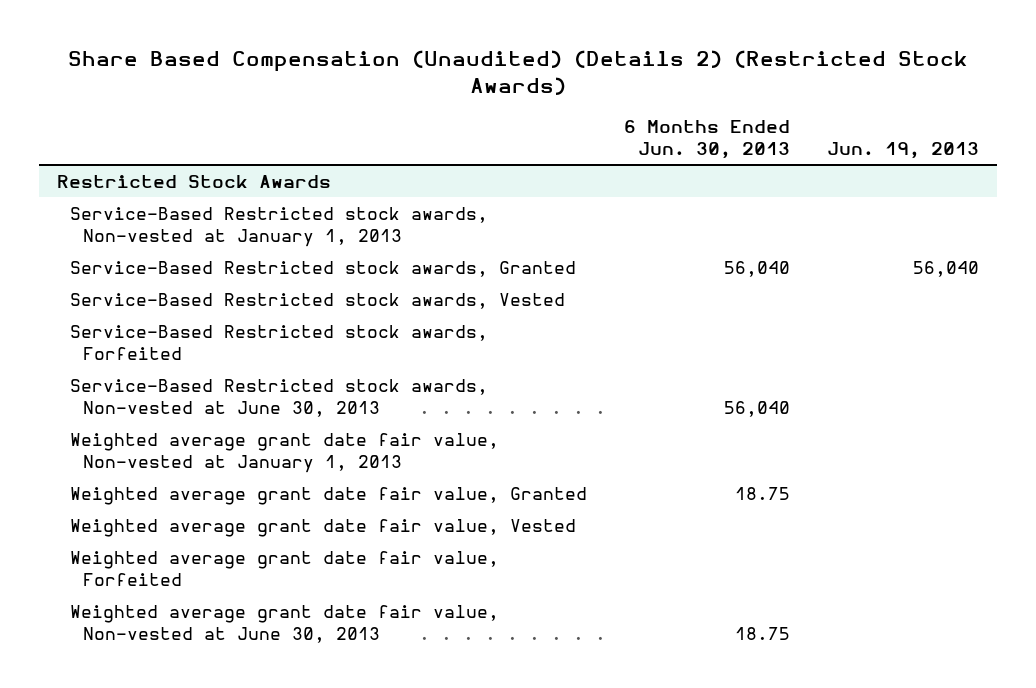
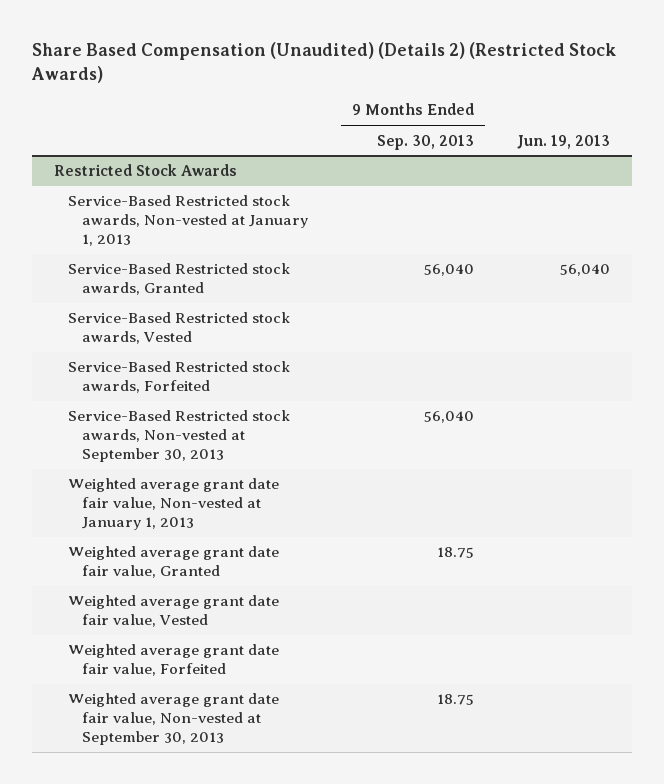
- | 6 Months Ended Jun. 30, 2013 | Jun. 19, 2013
+ | 9 Months Ended Sep. 30, 2013 | Jun. 19, 2013
@ Restricted Stock Awards
- Service-Based Restricted stock awards, Non-vested at June 30, 2013 | 56,040 |
+ Service-Based Restricted stock awards, Non-vested at September 30, 2013 | 56,040 |
- Weighted average grant date fair value, Non-vested at June 30, 2013 | 18.75 |
+ Weighted average grant date fair value, Non-vested at September 30, 2013 | 18.75 |

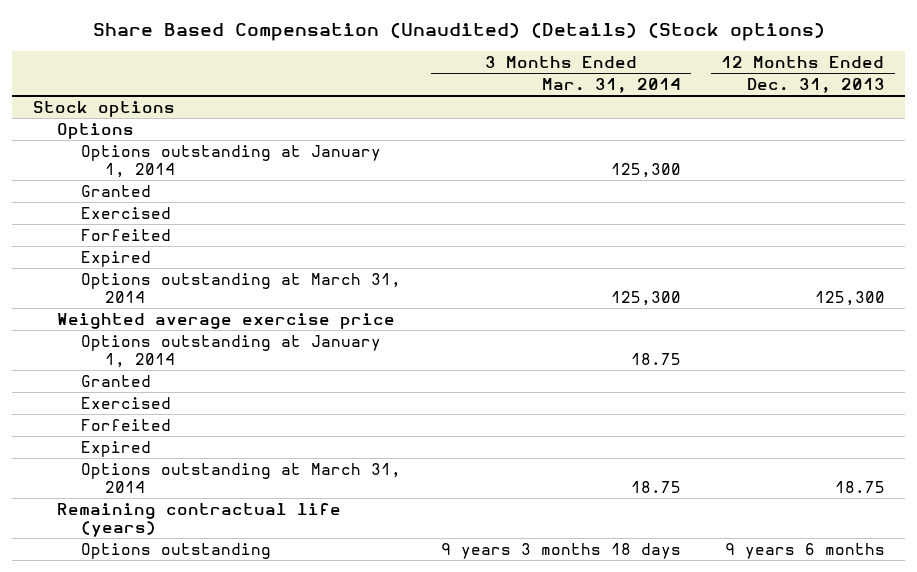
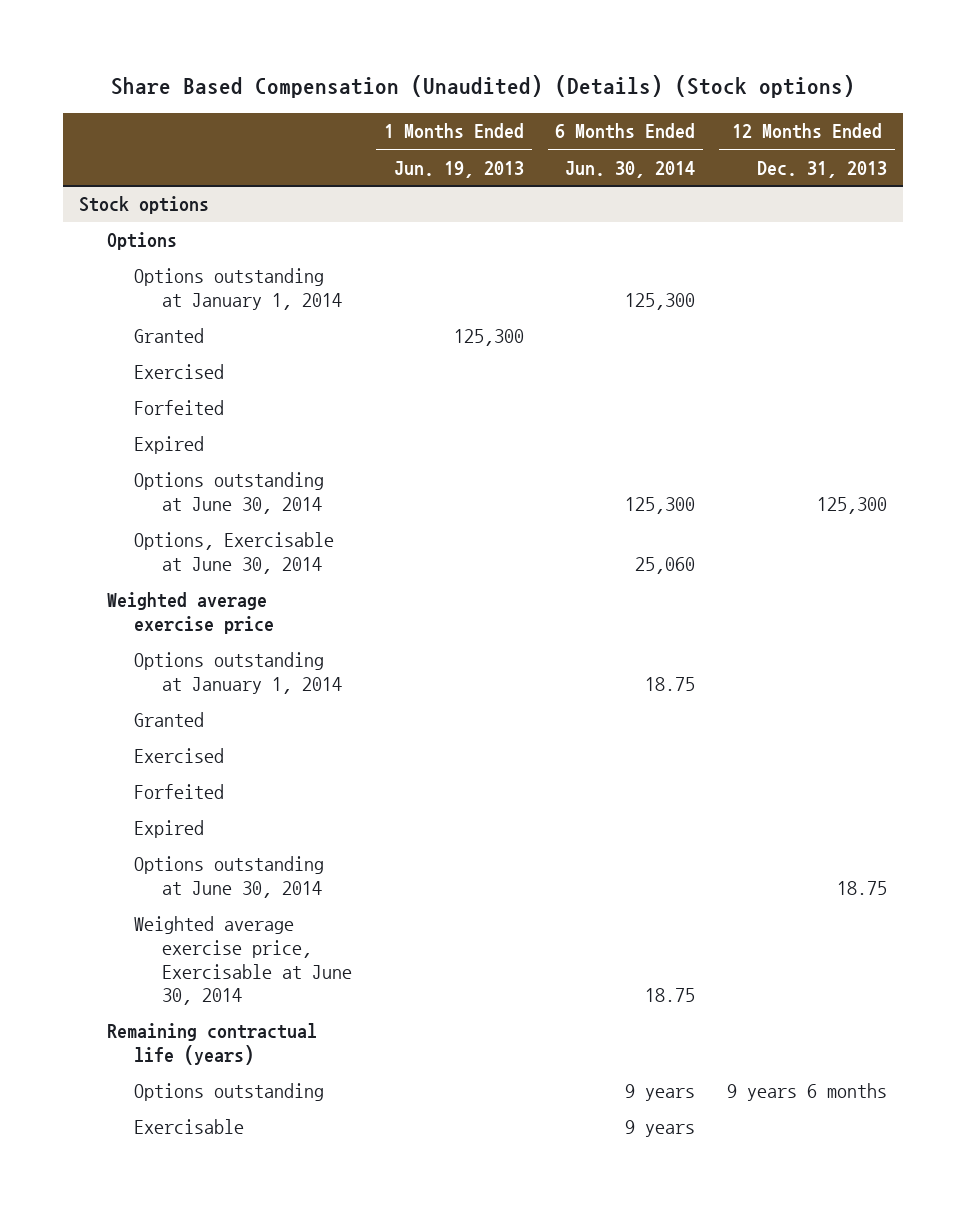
- | 3 Months Ended Mar. 31, 2014 | 12 Months Ended Dec. 31, 2013
+ | 1 Months Ended Jun. 19, 2013 | 6 Months Ended Jun. 30, 2014 | 12 Months Ended Dec. 31, 2013
@ Stock options
- Options outstanding at March 31, 2014 | 125,300 | 125,300
+ Options outstanding at June 30, 2014 | | 125,300 | 125,300
+ Options, Exercisable at June 30, 2014 | | 25,060 |
- Options outstanding at March 31, 2014 | 18.75 | 18.75
+ Options outstanding at June 30, 2014 | | | 18.75
+ Weighted average exercise price, Exercisable at June 30, 2014 | | 18.75 |
+ Exercisable | | 9 years |

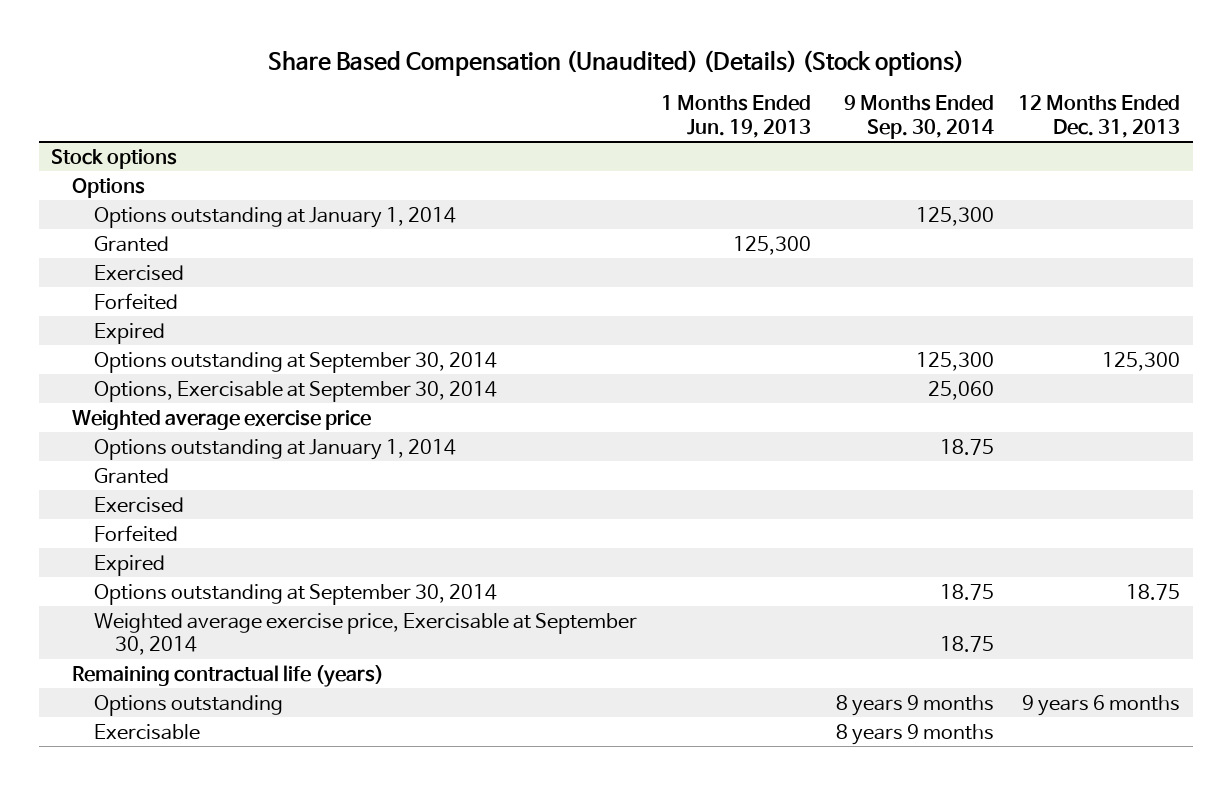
- | 1 Months Ended Jun. 19, 2013 | 6 Months Ended Jun. 30, 2014 | 12 Months Ended Dec. 31, 2013
+ | 1 Months Ended Jun. 19, 2013 | 9 Months Ended Sep. 30, 2014 | 12 Months Ended Dec. 31, 2013
@ Stock options
- Options outstanding at June 30, 2014 | | 125,300 | 125,300
- Options, Exercisable at June 30, 2014 | | 25,060 |
+ Options outstanding at September 30, 2014 | | 125,300 | 125,300
+ Options, Exercisable at September 30, 2014 | | 25,060 |
- Options outstanding at June 30, 2014 | | | 18.75
- Weighted average exercise price, Exercisable at June 30, 2014 | | 18.75 |
+ Options outstanding at September 30, 2014 | | 18.75 | 18.75
+ Weighted average exercise price, Exercisable at September 30, 2014 | | 18.75 |

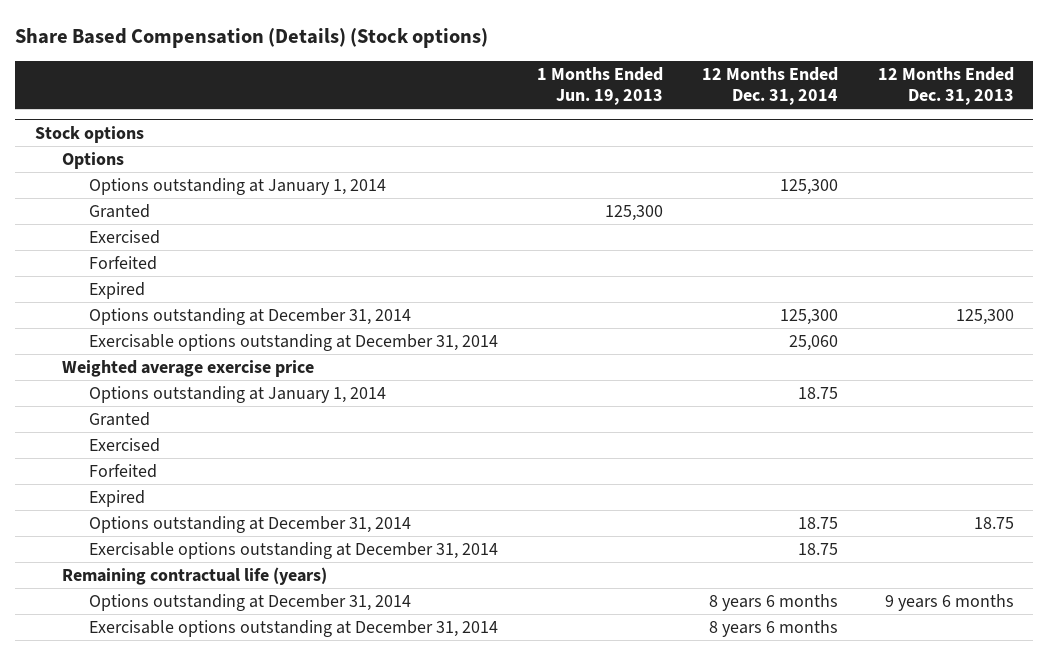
- Share Based Compensation (Unaudited) (Details) (Stock options)
+ Share Based Compensation (Details) (Stock options)
- | 1 Months Ended Jun. 19, 2013 | 9 Months Ended Sep. 30, 2014 | 12 Months Ended Dec. 31, 2013
+ | 1 Months Ended Jun. 19, 2013 | 12 Months Ended Dec. 31, 2014 | 12 Months Ended Dec. 31, 2013
@ Stock options
- Options outstanding at September 30, 2014 | | 125,300 | 125,300
- Options, Exercisable at September 30, 2014 | | 25,060 |
+ Options outstanding at December 31, 2014 | | 125,300 | 125,300
+ Exercisable options outstanding at December 31, 2014 | | 25,060 |
- Options outstanding at September 30, 2014 | | 18.75 | 18.75
- Weighted average exercise price, Exercisable at September 30, 2014 | | 18.75 |
+ Options outstanding at December 31, 2014 | | 18.75 | 18.75
+ Exercisable options outstanding at December 31, 2014 | | 18.75 |
- Options outstanding | | 8 years 9 months | 9 years 6 months
- Exercisable | | 8 years 9 months |
+ Options outstanding at December 31, 2014 | | 8 years 6 months | 9 years 6 months
+ Exercisable options outstanding at December 31, 2014 | | 8 years 6 months |

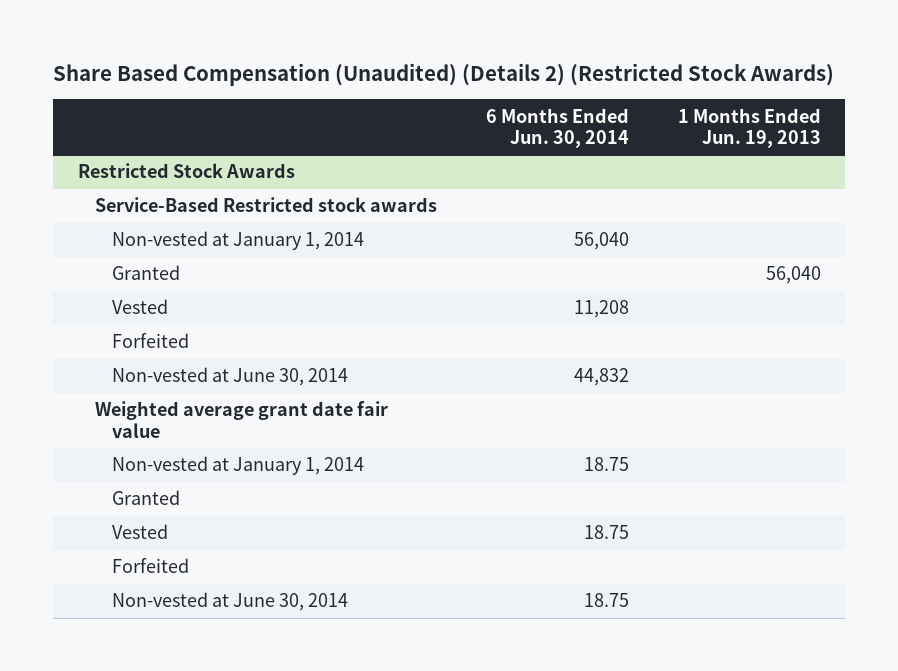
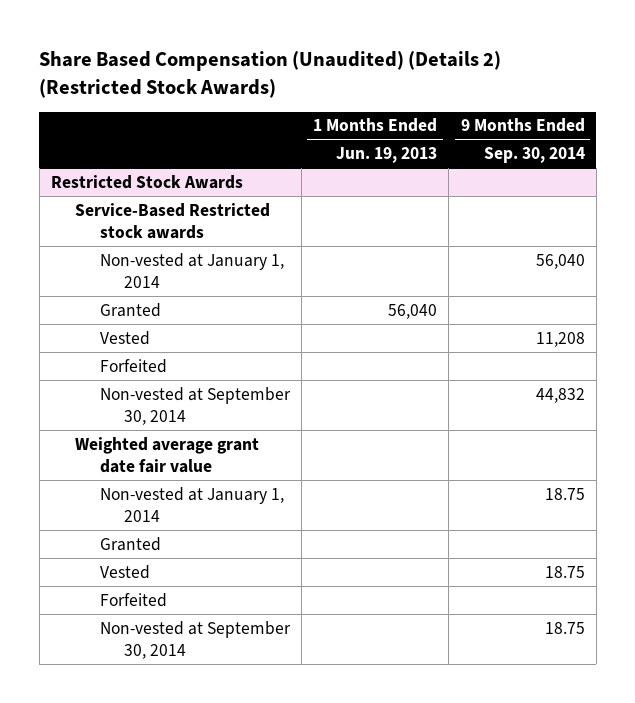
- | 6 Months Ended Jun. 30, 2014 | 1 Months Ended Jun. 19, 2013
+ | 1 Months Ended Jun. 19, 2013 | 9 Months Ended Sep. 30, 2014
@ Restricted Stock Awards
- Non-vested at June 30, 2014 | 44,832 |
+ Non-vested at September 30, 2014 | | 44,832
- Non-vested at June 30, 2014 | 18.75 |
+ Non-vested at September 30, 2014 | | 18.75

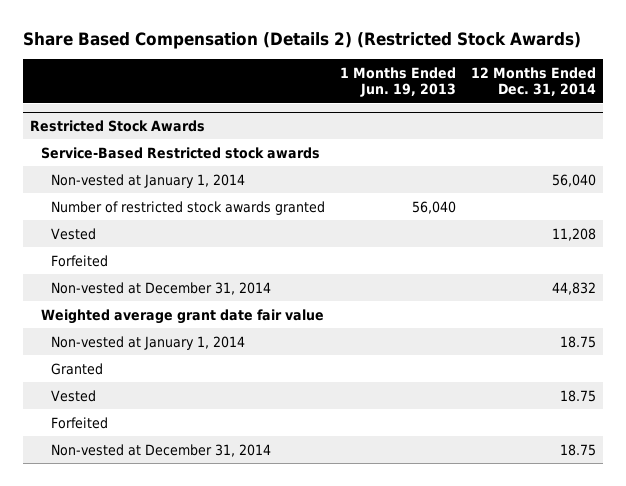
- Share Based Compensation (Unaudited) (Details 2) (Restricted Stock Awards)
+ Share Based Compensation (Details 2) (Restricted Stock Awards)
- | 1 Months Ended Jun. 19, 2013 | 9 Months Ended Sep. 30, 2014
+ | 1 Months Ended Jun. 19, 2013 | 12 Months Ended Dec. 31, 2014
@ Restricted Stock Awards
- Granted | 56,040 |
+ Number of restricted stock awards granted | 56,040 |
- Non-vested at September 30, 2014 | | 44,832
+ Non-vested at December 31, 2014 | | 44,832
- Non-vested at September 30, 2014 | | 18.75
+ Non-vested at December 31, 2014 | | 18.75

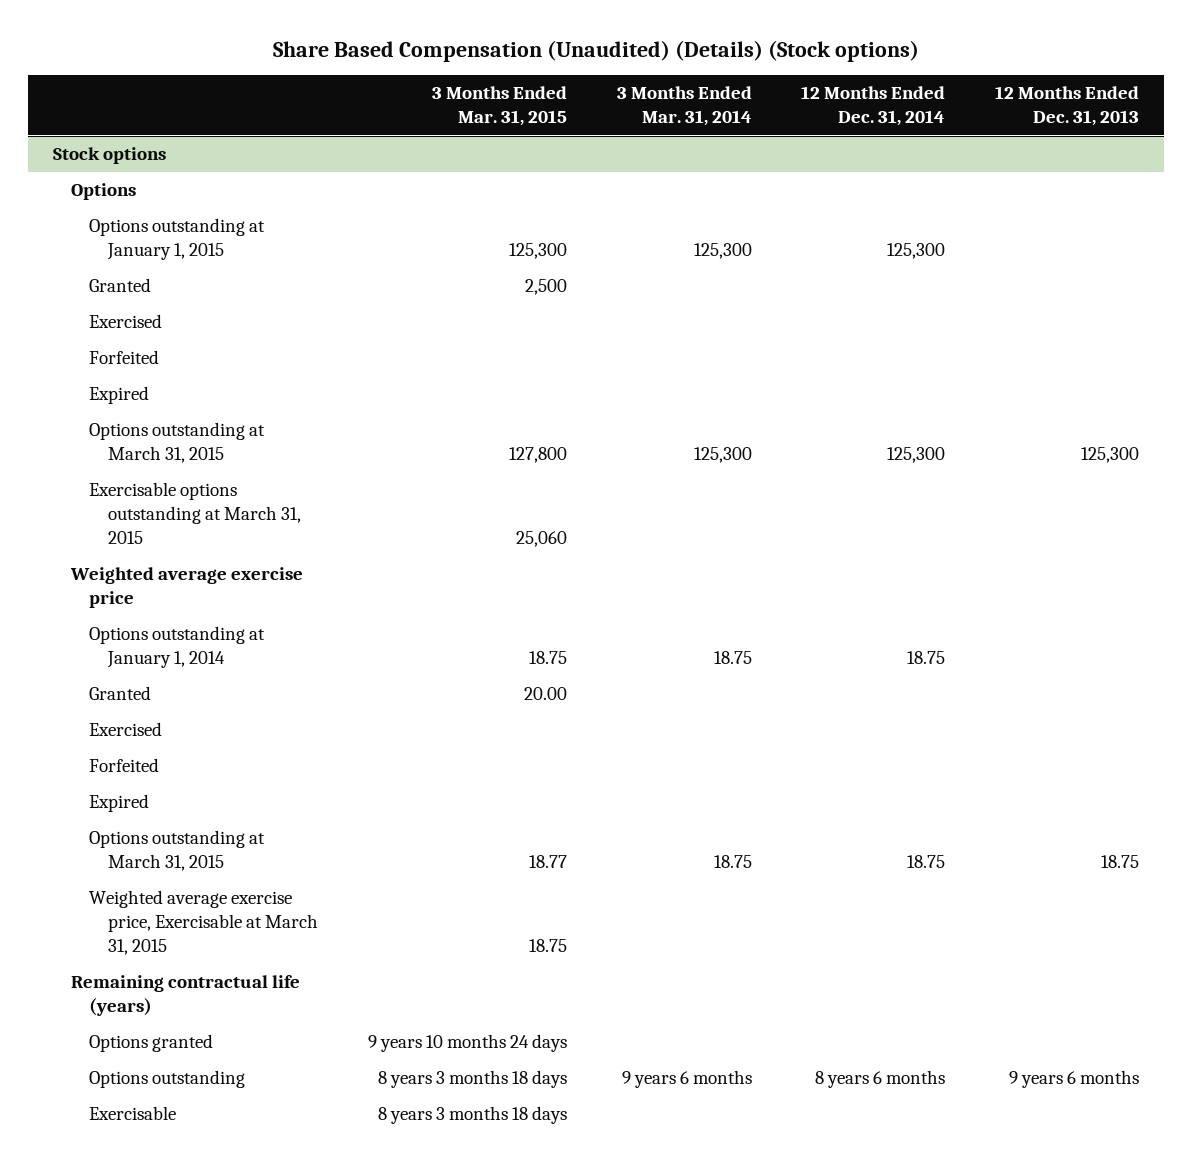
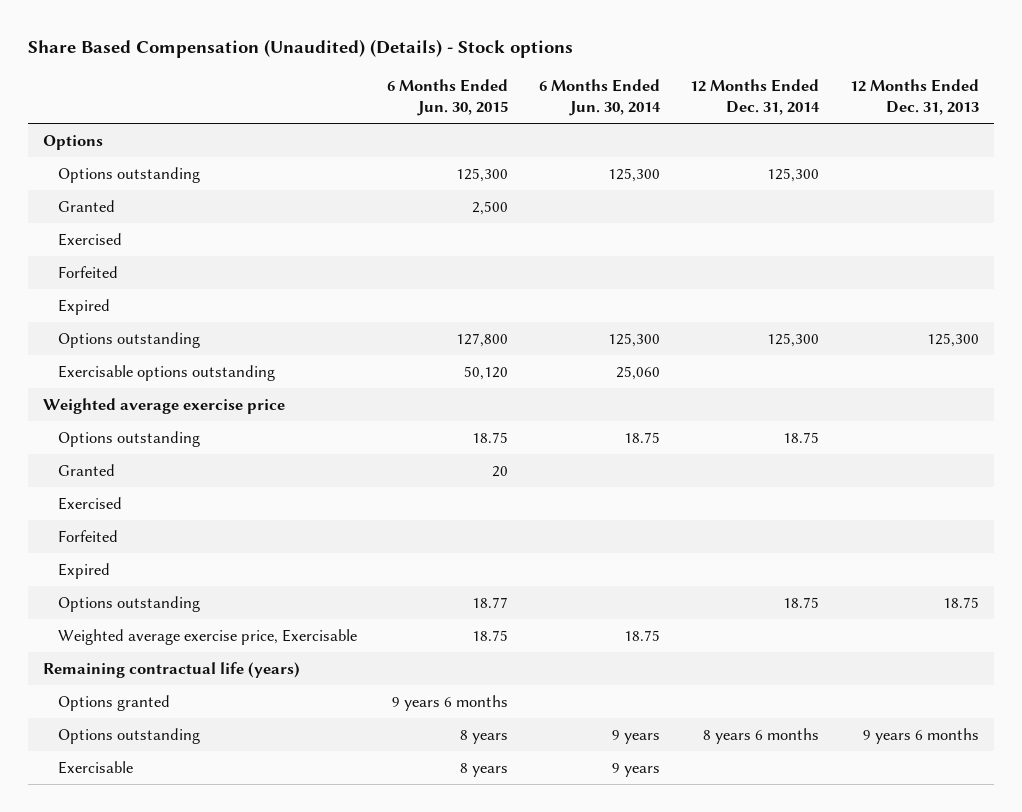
- Share Based Compensation (Unaudited) (Details) (Stock options)
+ Share Based Compensation (Unaudited) (Details) - Stock options
- | 3 Months Ended Mar. 31, 2015 | 3 Months Ended Mar. 31, 2014 | 12 Months Ended Dec. 31, 2014 | 12 Months Ended Dec. 31, 2013
+ | 6 Months Ended Jun. 30, 2015 | 6 Months Ended Jun. 30, 2014 | 12 Months Ended Dec. 31, 2014 | 12 Months Ended Dec. 31, 2013
- Stock options
- Options outstanding at January 1, 2015 | 125,300 | 125,300 | 125,300 |
+ Options outstanding | 125,300 | 125,300 | 125,300 |
- Options outstanding at March 31, 2015 | 127,800 | 125,300 | 125,300 | 125,300
- Exercisable options outstanding at March 31, 2015 | 25,060 | | |
+ Options outstanding | 127,800 | 125,300 | 125,300 | 125,300
+ Exercisable options outstanding | 50,120 | 25,060 | |
- Options outstanding at January 1, 2014 | 18.75 | 18.75 | 18.75 |
+ Options outstanding | 18.75 | 18.75 | 18.75 |
- Options outstanding at March 31, 2015 | 18.77 | 18.75 | 18.75 | 18.75
- Weighted average exercise price, Exercisable at March 31, 2015 | 18.75 | | |
+ Options outstanding | 18.77 | | 18.75 | 18.75
+ Weighted average exercise price, Exercisable | 18.75 | 18.75 | |

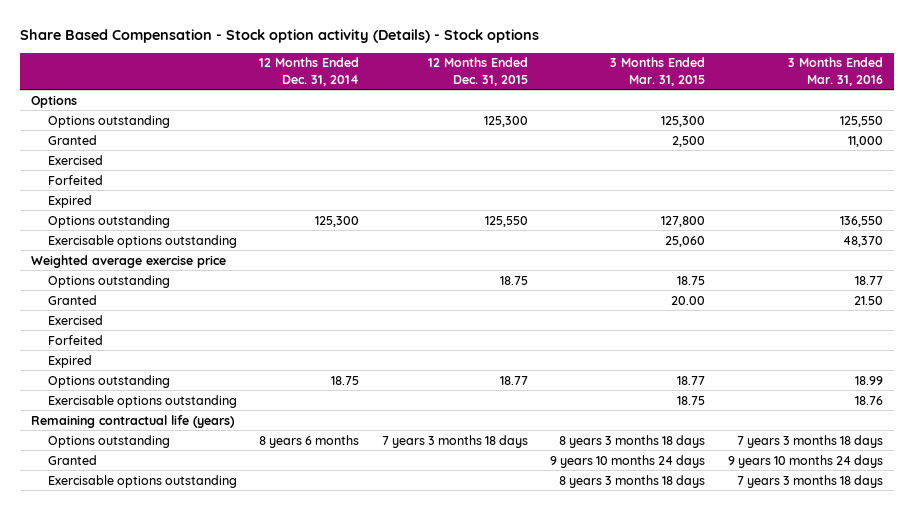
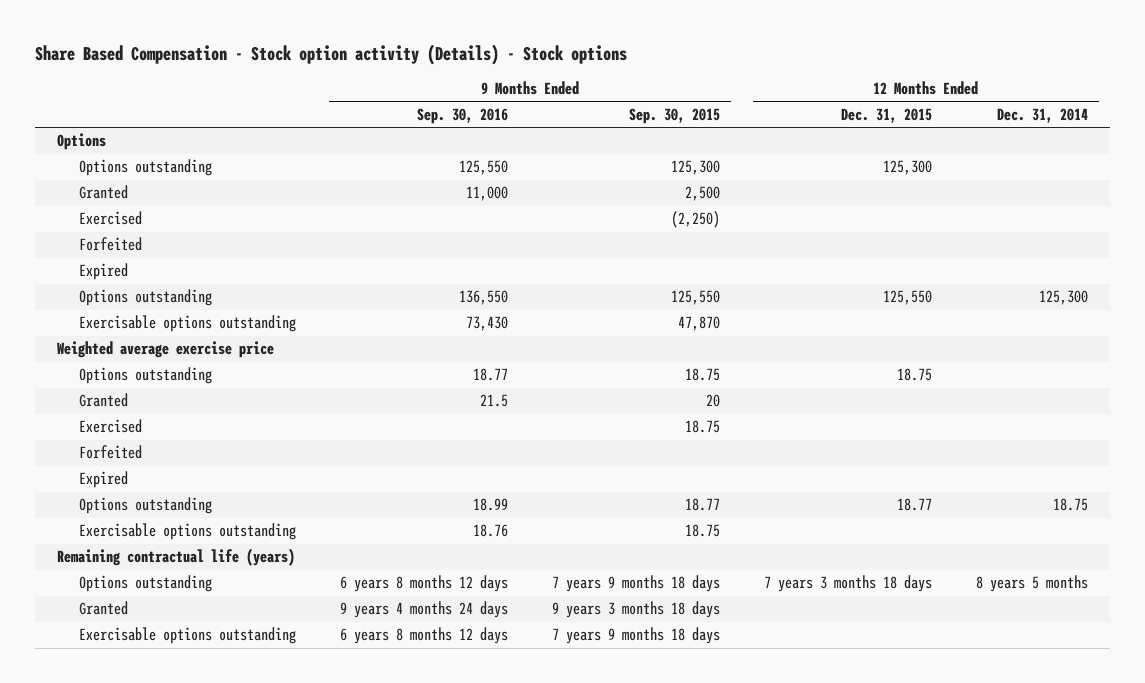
- | 12 Months Ended Dec. 31, 2014 | 12 Months Ended Dec. 31, 2015 | 3 Months Ended Mar. 31, 2015 | 3 Months Ended Mar. 31, 2016
+ | 9 Months Ended Sep. 30, 2016 | 9 Months Ended Sep. 30, 2015 | 12 Months Ended Dec. 31, 2015 | 12 Months Ended Dec. 31, 2014
- Options outstanding | 8 years 6 months | 7 years 3 months 18 days | 8 years 3 months 18 days | 7 years 3 months 18 days
+ Options outstanding | 6 years 8 months 12 days | 7 years 9 months 18 days | 7 years 3 months 18 days | 8 years 5 months

